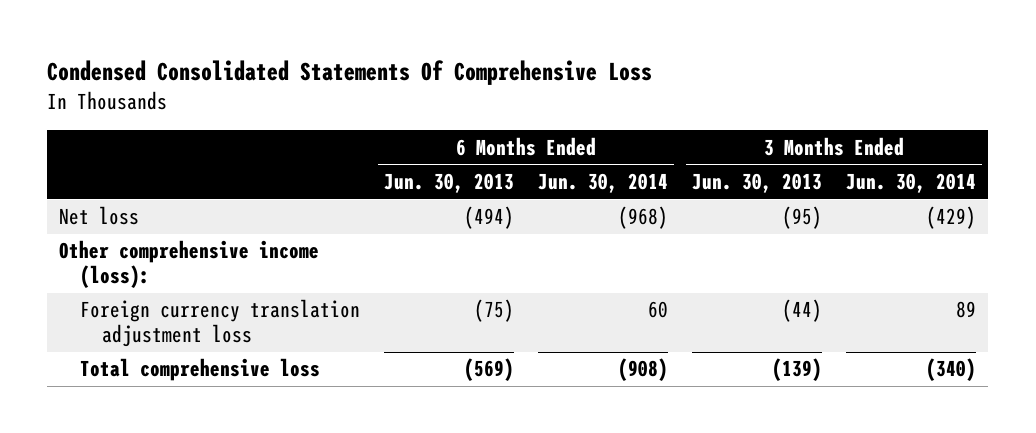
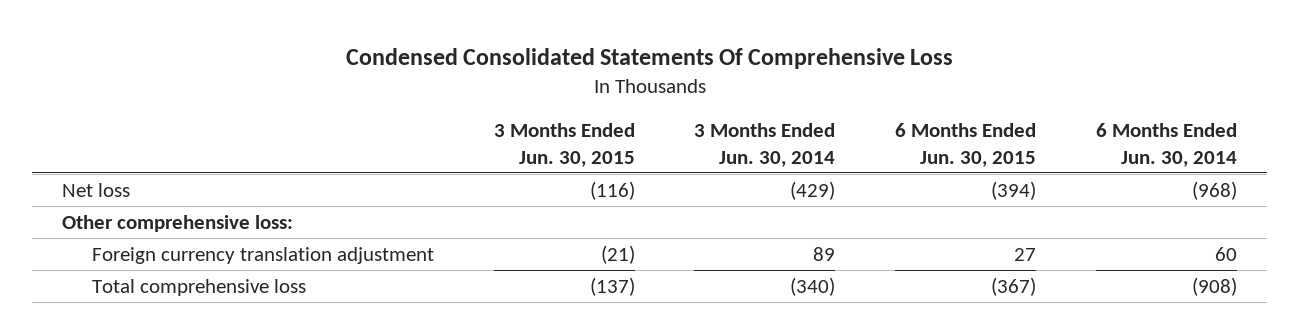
- | 6 Months Ended Jun. 30, 2013 | 6 Months Ended Jun. 30, 2014 | 3 Months Ended Jun. 30, 2013 | 3 Months Ended Jun. 30, 2014
+ | 3 Months Ended Jun. 30, 2015 | 3 Months Ended Jun. 30, 2014 | 6 Months Ended Jun. 30, 2015 | 6 Months Ended Jun. 30, 2014
- Other comprehensive income (loss):
- Foreign currency translation adjustment loss | (75) | 60 | (44) | 89
+ Other comprehensive loss:
+ Foreign currency translation adjustment | (21) | 89 | 27 | 60

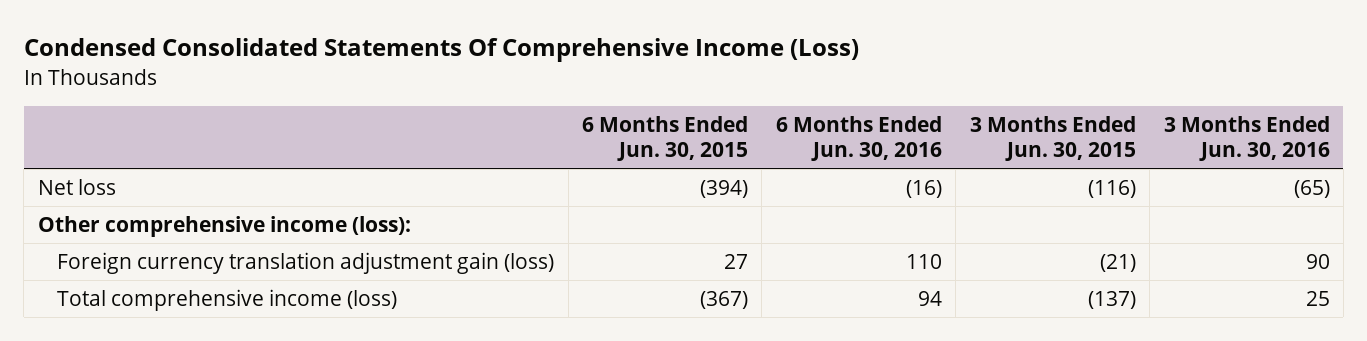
- Condensed Consolidated Statements Of Comprehensive Loss
+ Condensed Consolidated Statements Of Comprehensive Income (Loss)
- | 3 Months Ended Jun. 30, 2015 | 3 Months Ended Jun. 30, 2014 | 6 Months Ended Jun. 30, 2015 | 6 Months Ended Jun. 30, 2014
+ | 6 Months Ended Jun. 30, 2015 | 6 Months Ended Jun. 30, 2016 | 3 Months Ended Jun. 30, 2015 | 3 Months Ended Jun. 30, 2016
- Other comprehensive loss:
- Foreign currency translation adjustment | (21) | 89 | 27 | 60
- Total comprehensive loss | (137) | (340) | (367) | (908)
+ Other comprehensive income (loss):
+ Foreign currency translation adjustment gain (loss) | 27 | 110 | (21) | 90
+ Total comprehensive income (loss) | (367) | 94 | (137) | 25

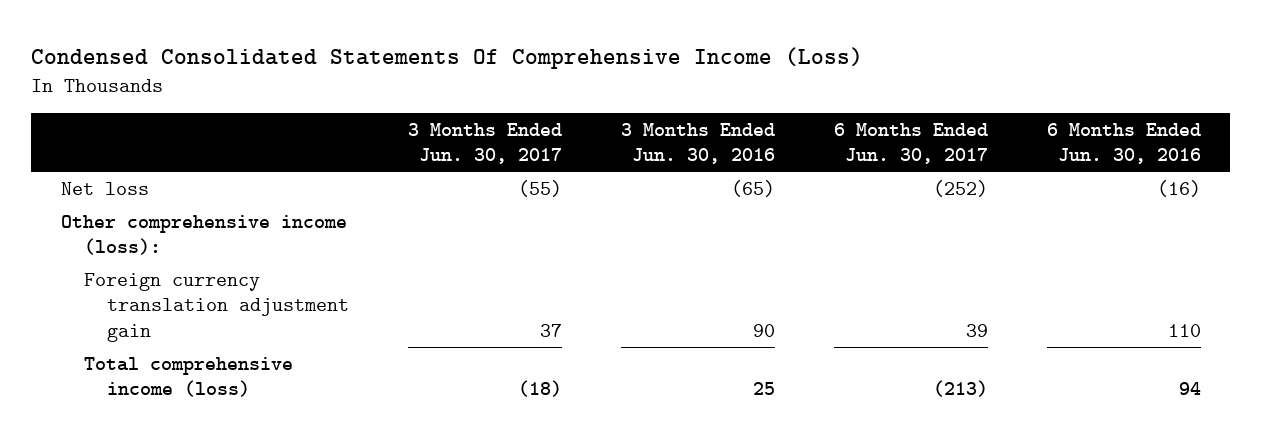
- | 6 Months Ended Jun. 30, 2015 | 6 Months Ended Jun. 30, 2016 | 3 Months Ended Jun. 30, 2015 | 3 Months Ended Jun. 30, 2016
+ | 3 Months Ended Jun. 30, 2017 | 3 Months Ended Jun. 30, 2016 | 6 Months Ended Jun. 30, 2017 | 6 Months Ended Jun. 30, 2016
- Foreign currency translation adjustment gain (loss) | 27 | 110 | (21) | 90
+ Foreign currency translation adjustment gain | 37 | 90 | 39 | 110

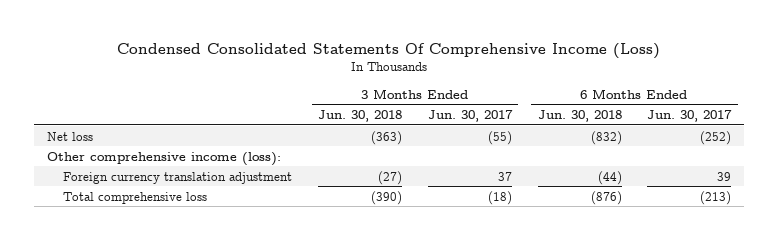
- | 3 Months Ended Jun. 30, 2017 | 3 Months Ended Jun. 30, 2016 | 6 Months Ended Jun. 30, 2017 | 6 Months Ended Jun. 30, 2016
+ | 3 Months Ended Jun. 30, 2018 | 3 Months Ended Jun. 30, 2017 | 6 Months Ended Jun. 30, 2018 | 6 Months Ended Jun. 30, 2017
- Foreign currency translation adjustment gain | 37 | 90 | 39 | 110
- Total comprehensive income (loss) | (18) | 25 | (213) | 94
+ Foreign currency translation adjustment | (27) | 37 | (44) | 39
+ Total comprehensive loss | (390) | (18) | (876) | (213)

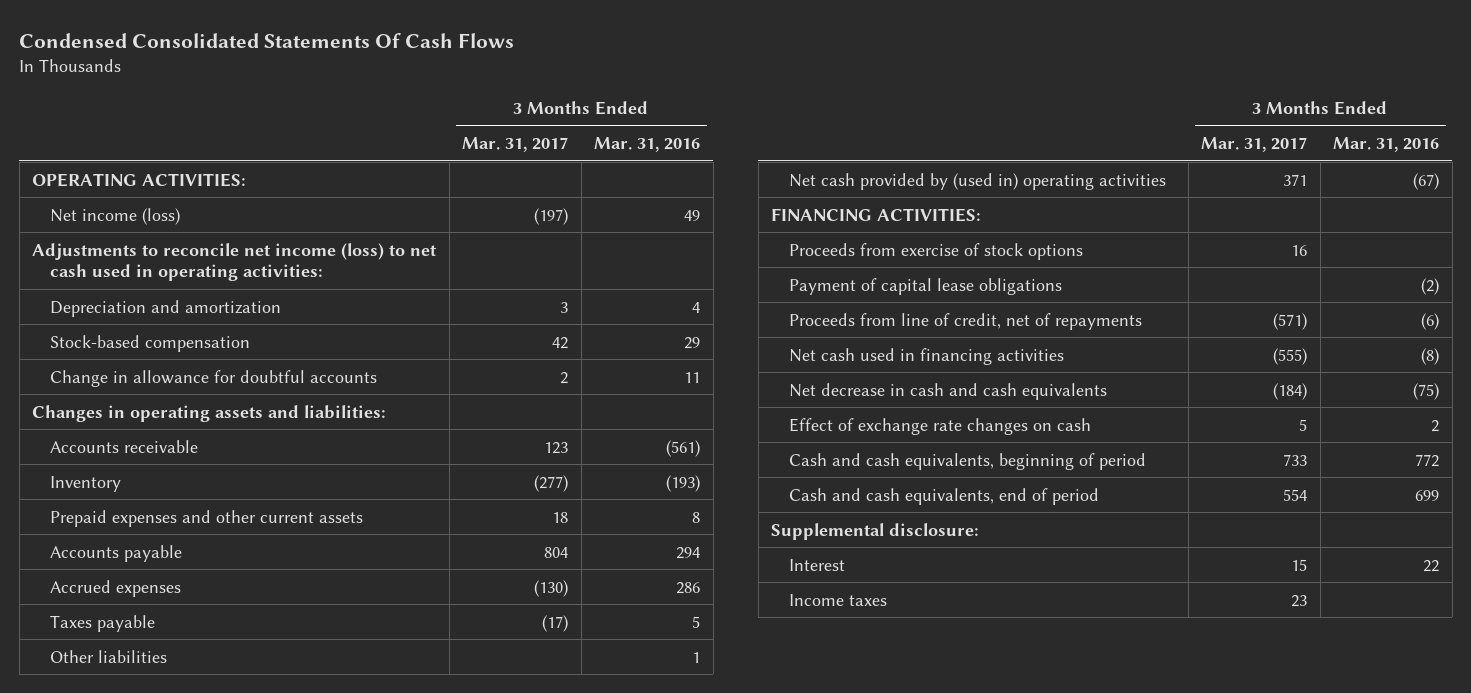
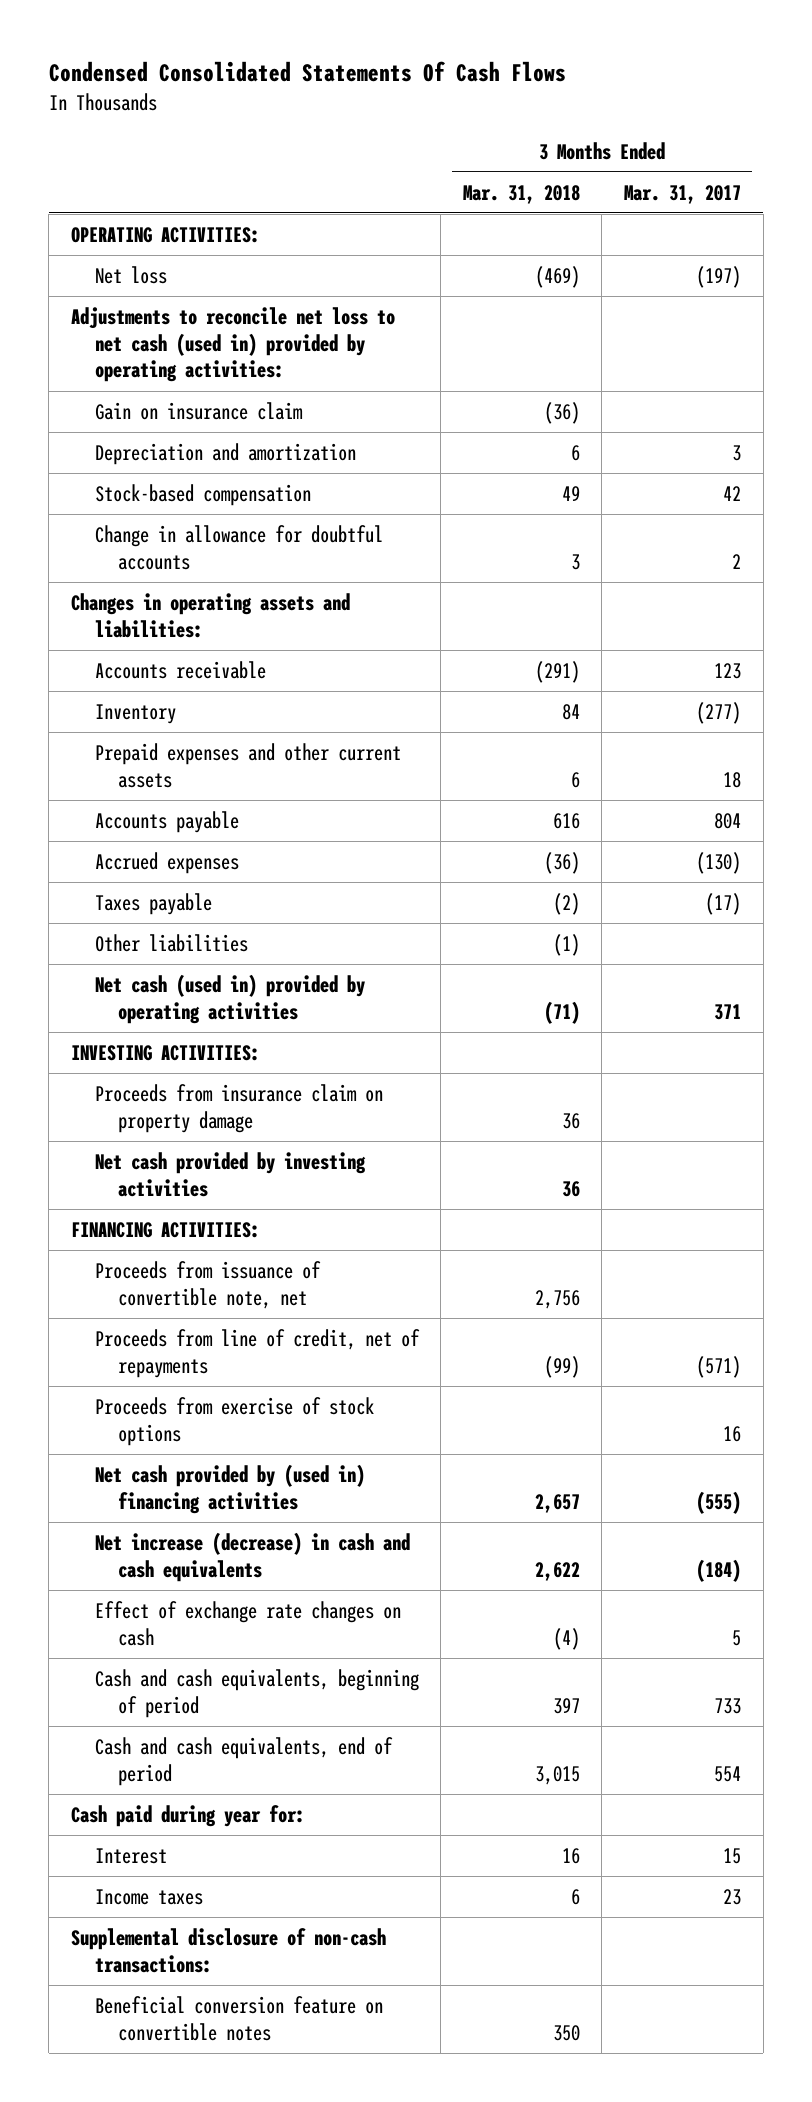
- | 3 Months Ended Mar. 31, 2017 | 3 Months Ended Mar. 31, 2016
+ | 3 Months Ended Mar. 31, 2018 | 3 Months Ended Mar. 31, 2017
- Net income (loss) | (197) | 49
- Adjustments to reconcile net income (loss) to net cash used in operating activities:
+ Net loss | (469) | (197)
+ Adjustments to reconcile net loss to net cash (used in) provided by operating activities:
+ Gain on insurance claim | (36) |
- Net cash provided by (used in) operating activities | 371 | (67)
+ Net cash (used in) provided by operating activities | (71) | 371
+ INVESTING ACTIVITIES:
+ Proceeds from insurance claim on property damage | 36 |
+ Net cash provided by investing activities | 36 |
- Payment of capital lease obligations | | (2)
+ Proceeds from issuance of convertible note, net | 2,756 |
- Net cash used in financing activities | (555) | (8)
- Net decrease in cash and cash equivalents | (184) | (75)
moved down: Proceeds from exercise of stock options | | 16
+ Net cash provided by (used in) financing activities | 2,657 | (555)
+ Net increase (decrease) in cash and cash equivalents | 2,622 | (184)
- Supplemental disclosure:
+ Cash paid during year for:
+ Supplemental disclosure of non-cash transactions:
+ Beneficial conversion feature on convertible notes | 350 |

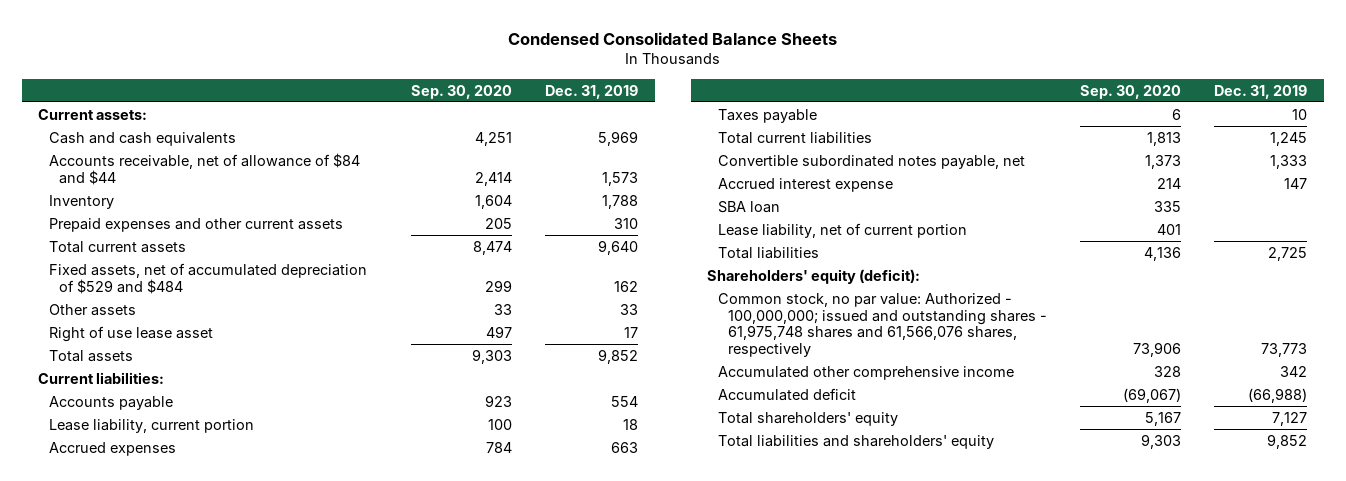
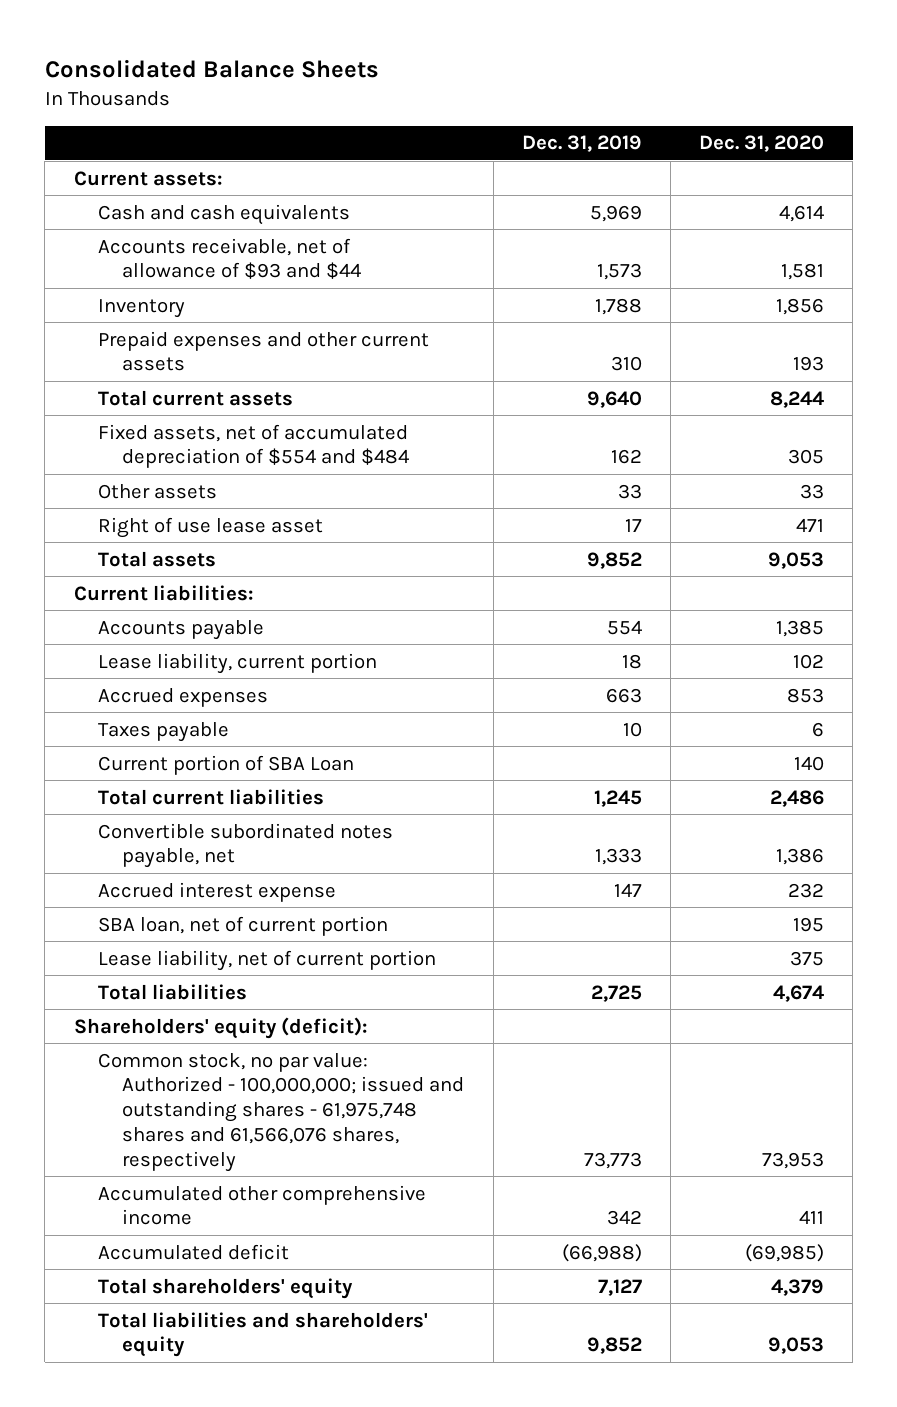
- Condensed Consolidated Balance Sheets
+ Consolidated Balance Sheets
- | Sep. 30, 2020 | Dec. 31, 2019
+ | Dec. 31, 2019 | Dec. 31, 2020
- Accounts receivable, net of allowance of $84 and $44 | 2,414 | 1,573
+ Accounts receivable, net of allowance of $93 and $44 | 1,573 | 1,581
- Fixed assets, net of accumulated depreciation of $529 and $484 | 299 | 162
+ Fixed assets, net of accumulated depreciation of $554 and $484 | 162 | 305
+ Current portion of SBA Loan | | 140
- SBA loan | 335 |
+ SBA loan, net of current portion | | 195

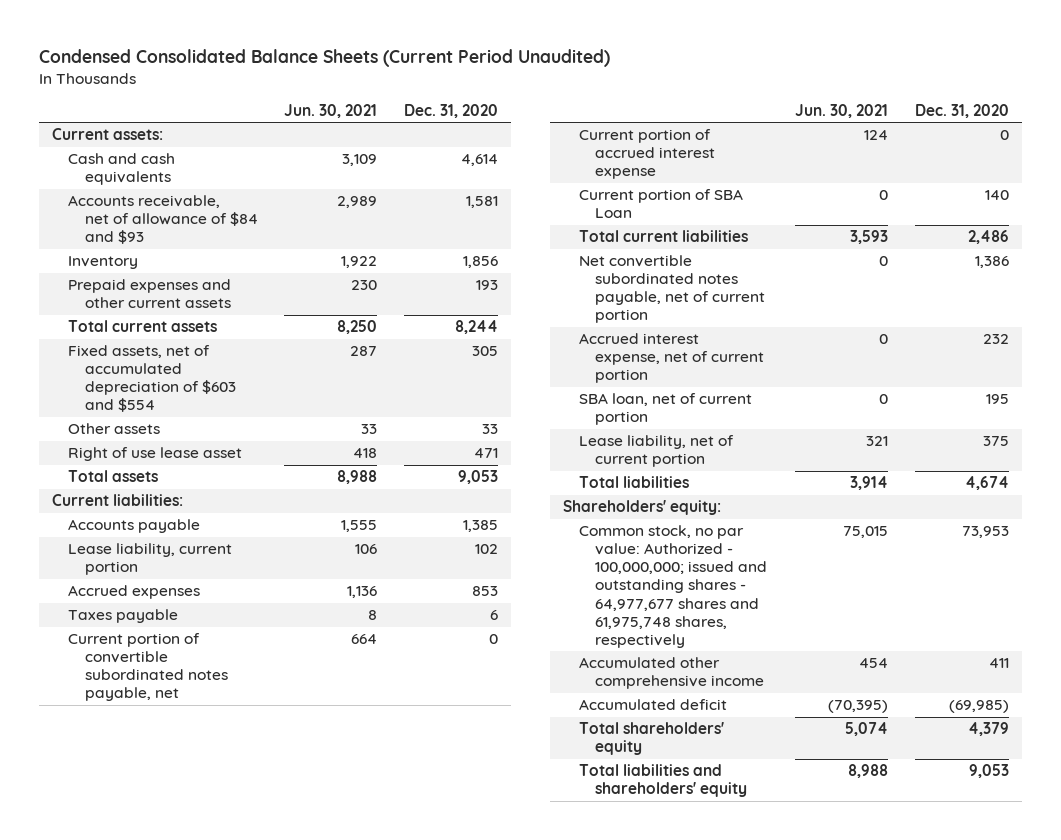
- Consolidated Balance Sheets
+ Condensed Consolidated Balance Sheets (Current Period Unaudited)
- | Dec. 31, 2019 | Dec. 31, 2020
+ | Jun. 30, 2021 | Dec. 31, 2020
- Accounts receivable, net of allowance of $93 and $44 | 1,573 | 1,581
+ Accounts receivable, net of allowance of $84 and $93 | 2,989 | 1,581
- Fixed assets, net of accumulated depreciation of $554 and $484 | 162 | 305
+ Fixed assets, net of accumulated depreciation of $603 and $554 | 287 | 305
+ Current portion of convertible subordinated notes payable, net | 664 | 0
+ Current portion of accrued interest expense | 124 | 0
- Convertible subordinated notes payable, net | 1,333 | 1,386
- Accrued interest expense | 147 | 232
+ Net convertible subordinated notes payable, net of current portion | 0 | 1,386
+ Accrued interest expense, net of current portion | 0 | 232
- Shareholders' equity (deficit):
- Common stock, no par value: Authorized - 100,000,000; issued and outstanding shares - 61,975,748 shares and 61,566,076 shares, respectively | 73,773 | 73,953
+ Shareholders' equity:
+ Common stock, no par value: Authorized - 100,000,000; issued and outstanding shares - 64,977,677 shares and 61,975,748 shares, respectively | 75,015 | 73,953

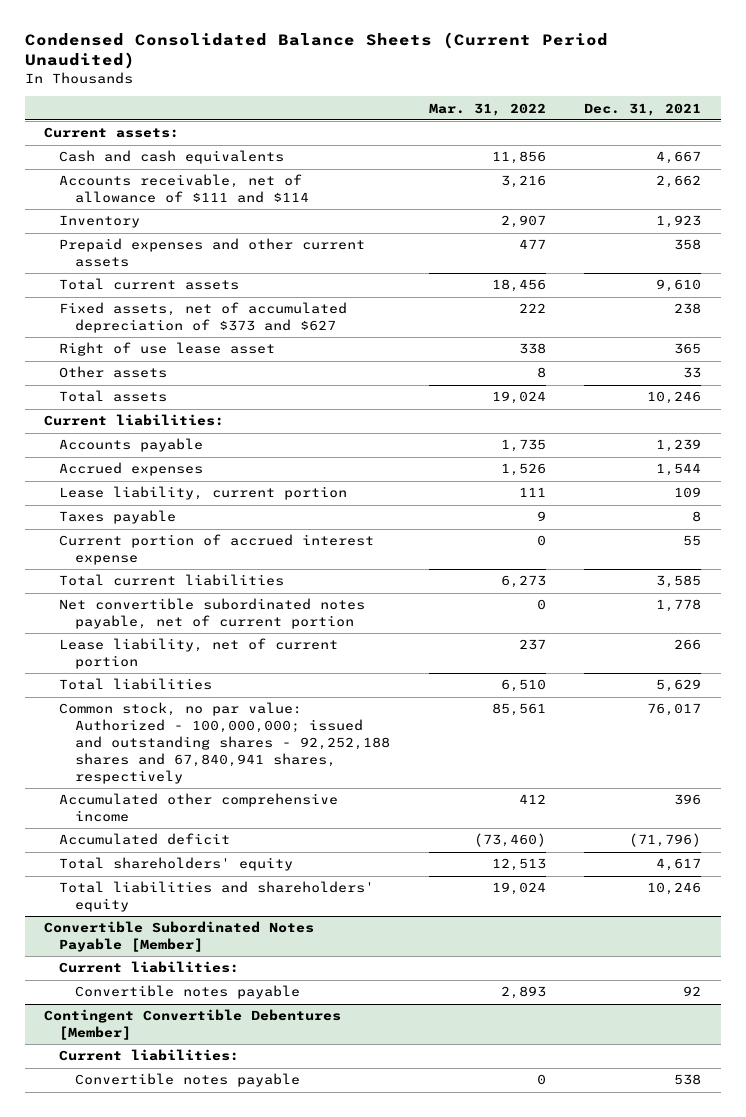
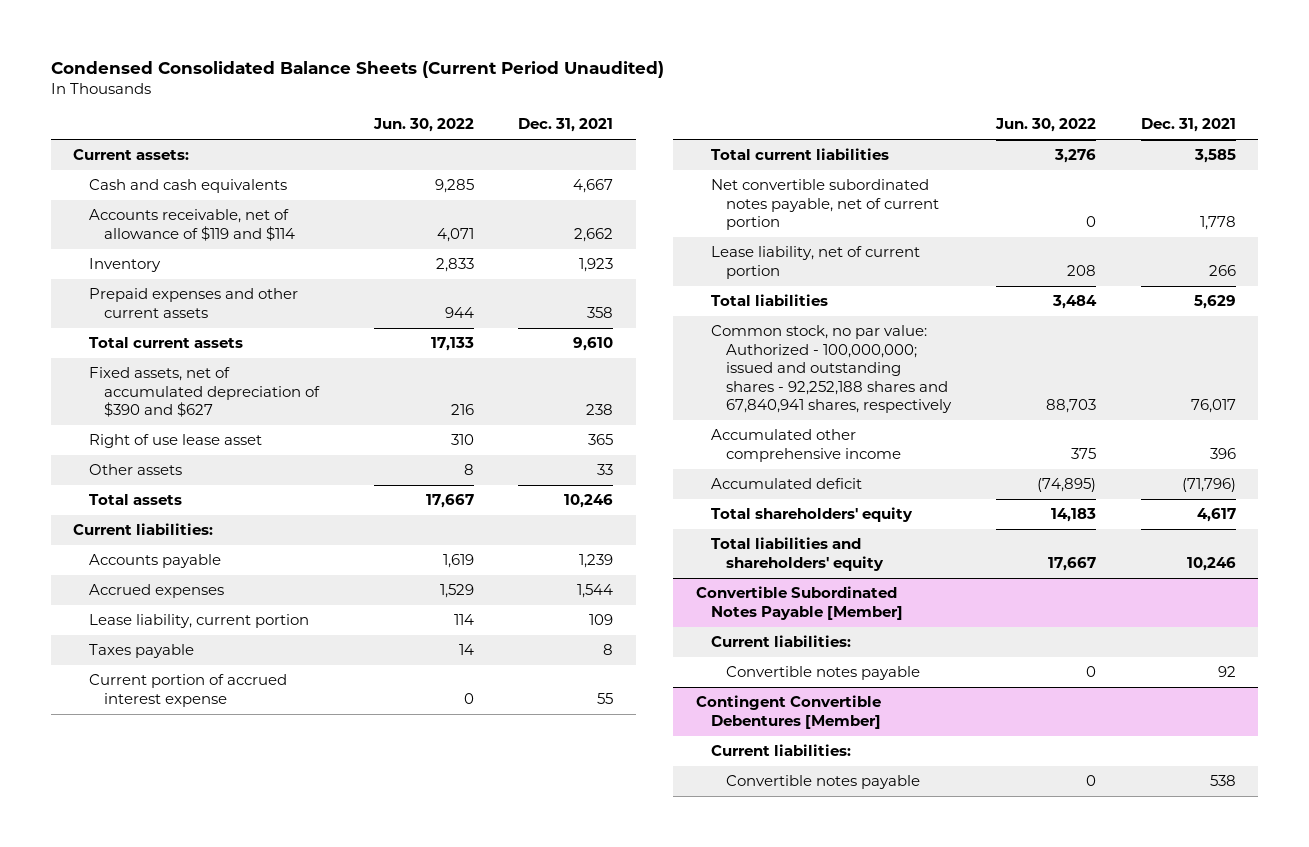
- | Mar. 31, 2022 | Dec. 31, 2021
+ | Jun. 30, 2022 | Dec. 31, 2021
- Accounts receivable, net of allowance of $111 and $114 | 3,216 | 2,662
+ Accounts receivable, net of allowance of $119 and $114 | 4,071 | 2,662
- Fixed assets, net of accumulated depreciation of $373 and $627 | 222 | 238
+ Fixed assets, net of accumulated depreciation of $390 and $627 | 216 | 238

